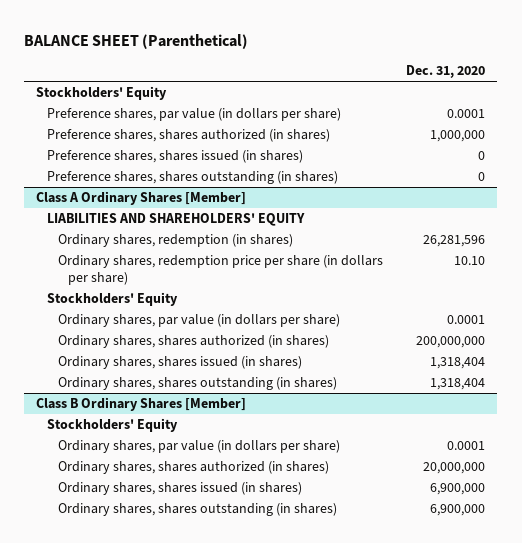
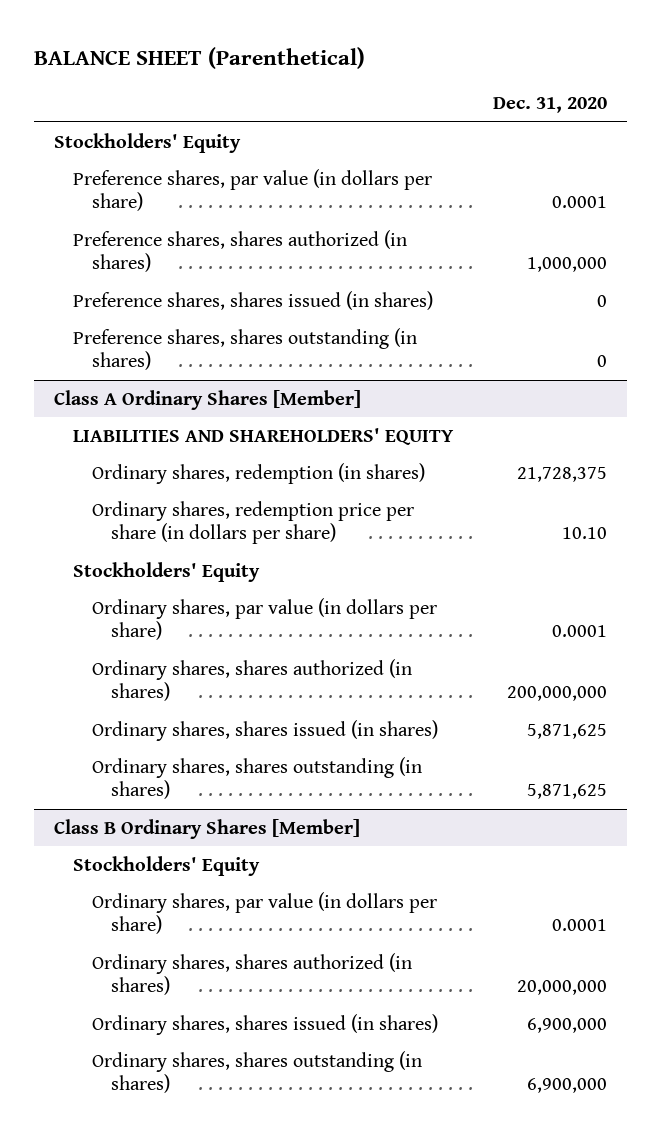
@ Class A Ordinary Shares [Member]
- Ordinary shares, redemption (in shares) | 26,281,596
+ Ordinary shares, redemption (in shares) | 21,728,375
- Ordinary shares, shares issued (in shares) | 1,318,404
- Ordinary shares, shares outstanding (in shares) | 1,318,404
+ Ordinary shares, shares issued (in shares) | 5,871,625
+ Ordinary shares, shares outstanding (in shares) | 5,871,625

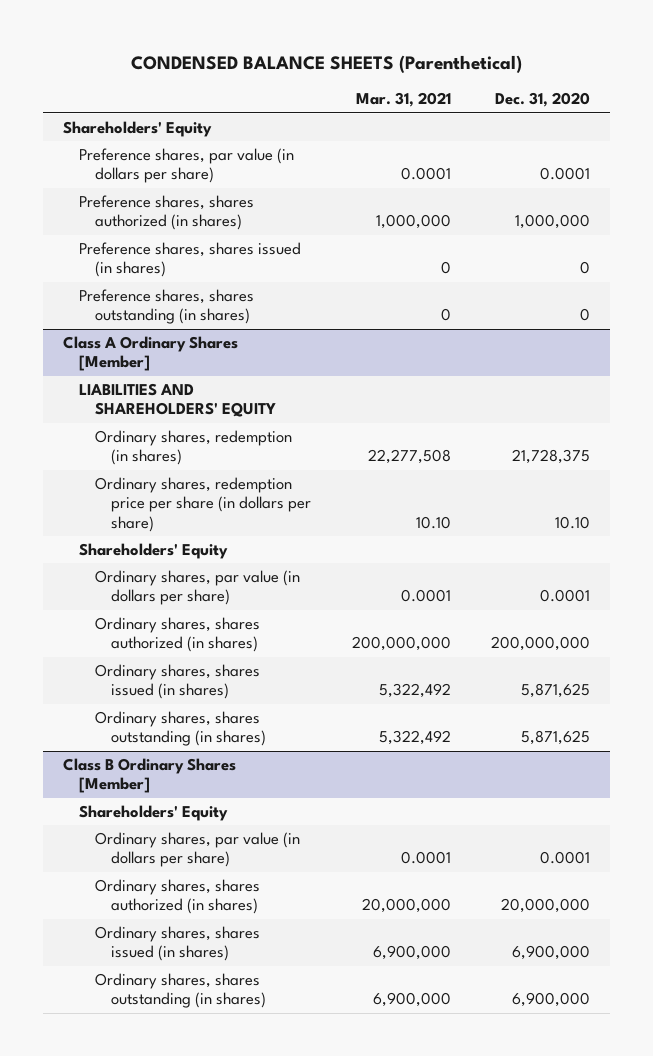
- BALANCE SHEET (Parenthetical)
+ CONDENSED BALANCE SHEETS (Parenthetical)
- | Dec. 31, 2020
+ | Mar. 31, 2021 | Dec. 31, 2020
- Stockholders' Equity
+ Shareholders' Equity
@ Class A Ordinary Shares [Member]
- Stockholders' Equity
+ Shareholders' Equity
@ Class B Ordinary Shares [Member]
- Stockholders' Equity
+ Shareholders' Equity

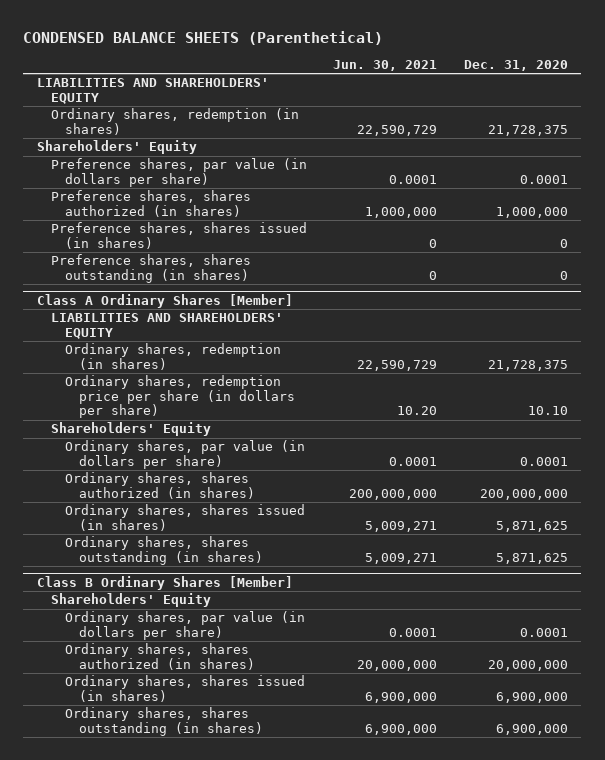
- | Mar. 31, 2021 | Dec. 31, 2020
+ | Jun. 30, 2021 | Dec. 31, 2020
+ LIABILITIES AND SHAREHOLDERS' EQUITY
+ Ordinary shares, redemption (in shares) | 22,590,729 | 21,728,375

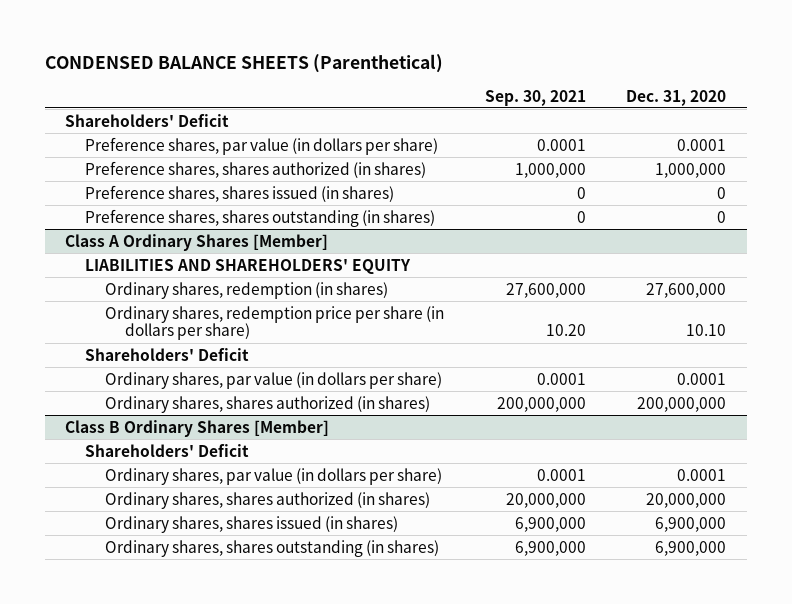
- | Jun. 30, 2021 | Dec. 31, 2020
+ | Sep. 30, 2021 | Dec. 31, 2020
- LIABILITIES AND SHAREHOLDERS' EQUITY
- Ordinary shares, redemption (in shares) | 22,590,729 | 21,728,375
- Shareholders' Equity
+ Shareholders' Deficit
@ Class A Ordinary Shares [Member]
- Ordinary shares, redemption (in shares) | 22,590,729 | 21,728,375
+ Ordinary shares, redemption (in shares) | 27,600,000 | 27,600,000
- Shareholders' Equity
+ Shareholders' Deficit
- Ordinary shares, shares issued (in shares) | 5,009,271 | 5,871,625
- Ordinary shares, shares outstanding (in shares) | 5,009,271 | 5,871,625
@ Class B Ordinary Shares [Member]
- Shareholders' Equity
+ Shareholders' Deficit

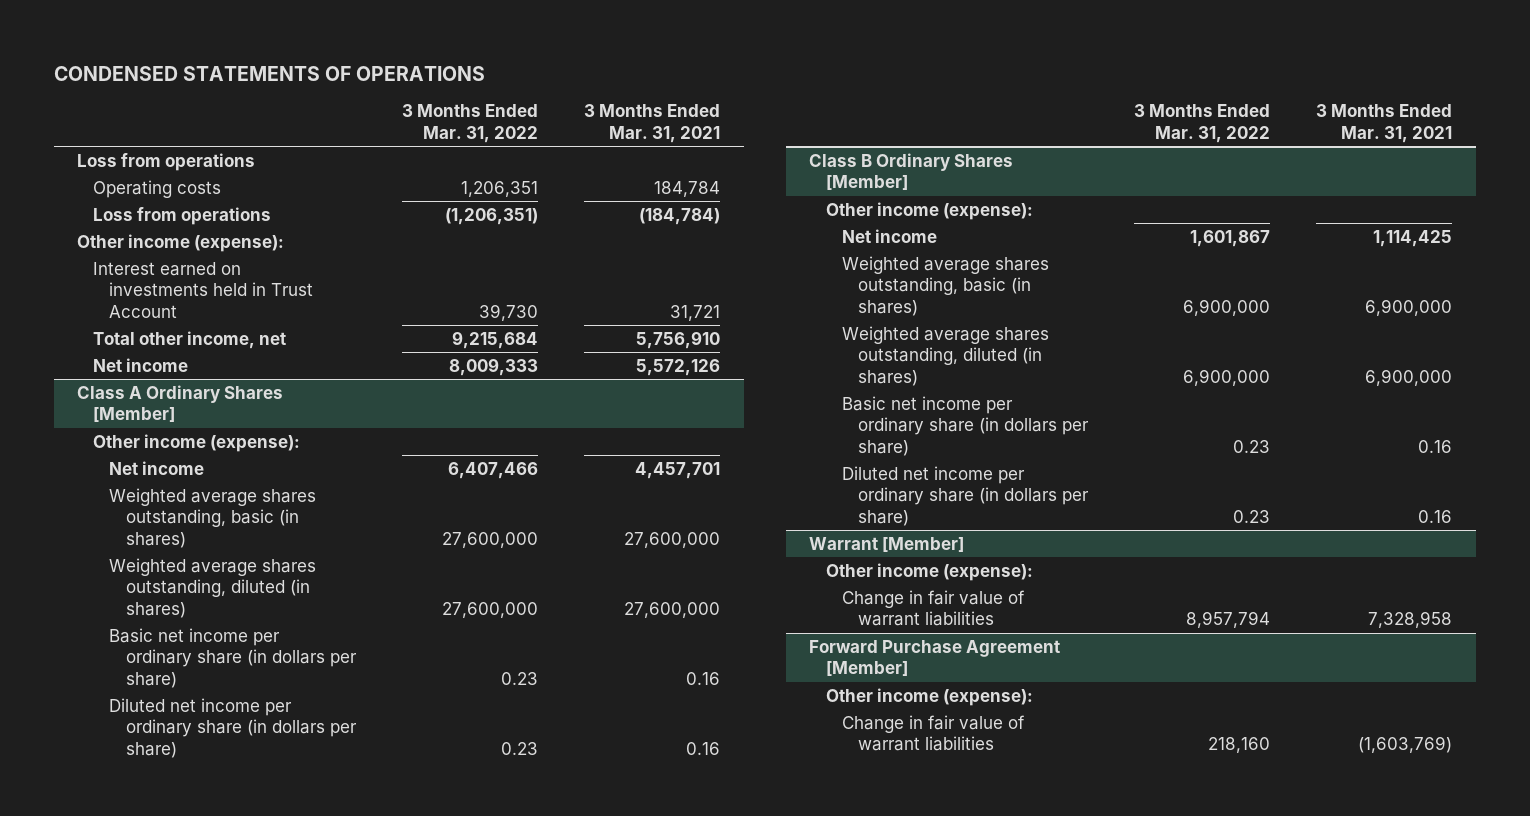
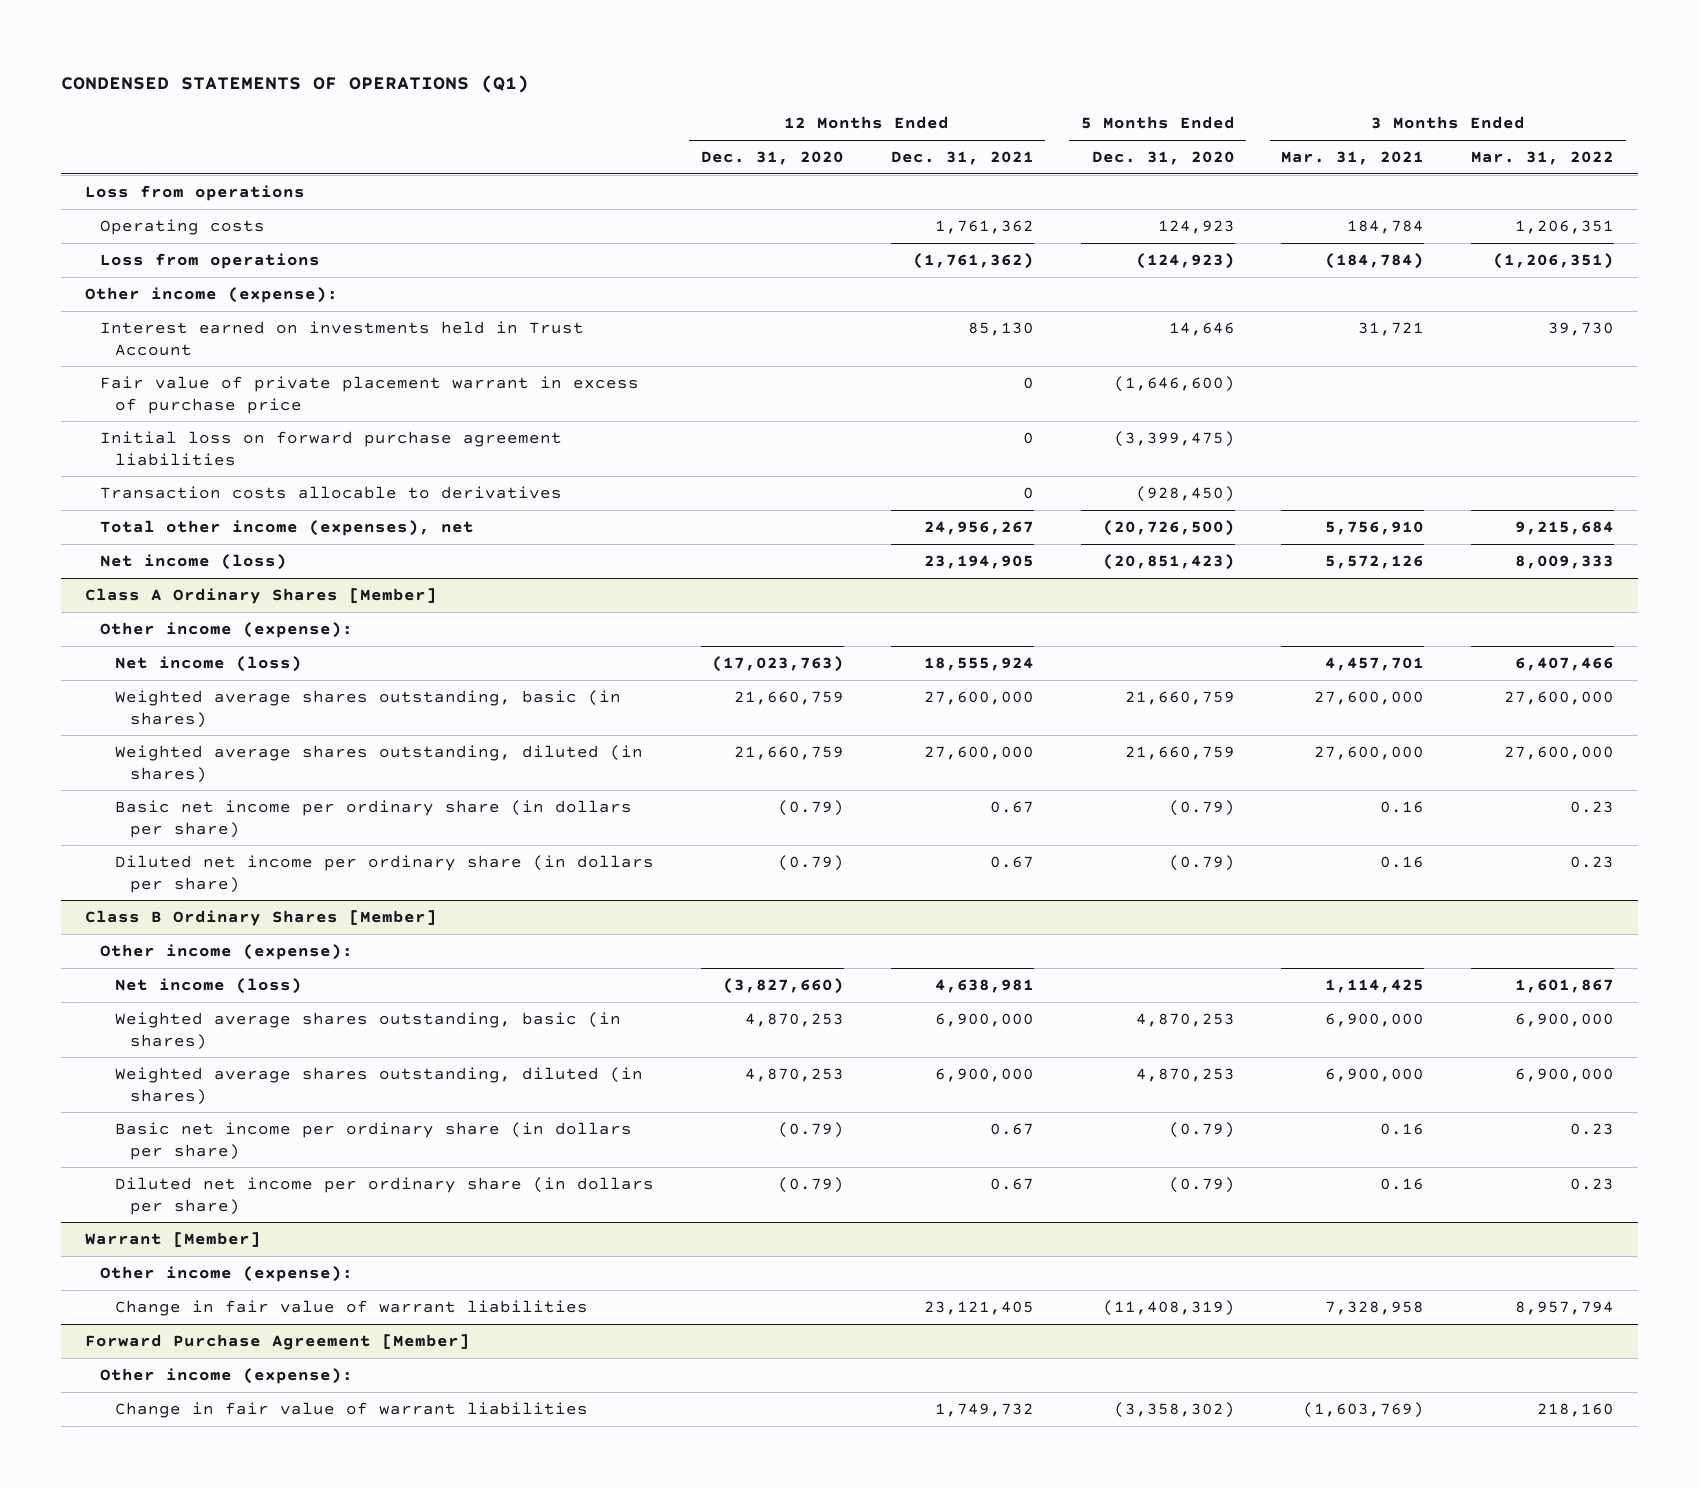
- CONDENSED STATEMENTS OF OPERATIONS
+ CONDENSED STATEMENTS OF OPERATIONS (Q1)
- | 3 Months Ended Mar. 31, 2022 | 3 Months Ended Mar. 31, 2021
+ | 12 Months Ended Dec. 31, 2020 | 12 Months Ended Dec. 31, 2021 | 5 Months Ended Dec. 31, 2020 | 3 Months Ended Mar. 31, 2021 | 3 Months Ended Mar. 31, 2022
- Total other income, net | 9,215,684 | 5,756,910
- Net income | 8,009,333 | 5,572,126
+ Fair value of private placement warrant in excess of purchase price | | 0 | (1,646,600) | |
+ Initial loss on forward purchase agreement liabilities | | 0 | (3,399,475) | |
+ Transaction costs allocable to derivatives | | 0 | (928,450) | |
+ Total other income (expenses), net | | 24,956,267 | (20,726,500) | 5,756,910 | 9,215,684
+ Net income (loss) | | 23,194,905 | (20,851,423) | 5,572,126 | 8,009,333
@ Class A Ordinary Shares [Member]
- Net income | 6,407,466 | 4,457,701
+ Net income (loss) | (17,023,763) | 18,555,924 | | 4,457,701 | 6,407,466
@ Class B Ordinary Shares [Member]
- Net income | 1,601,867 | 1,114,425
+ Net income (loss) | (3,827,660) | 4,638,981 | | 1,114,425 | 1,601,867

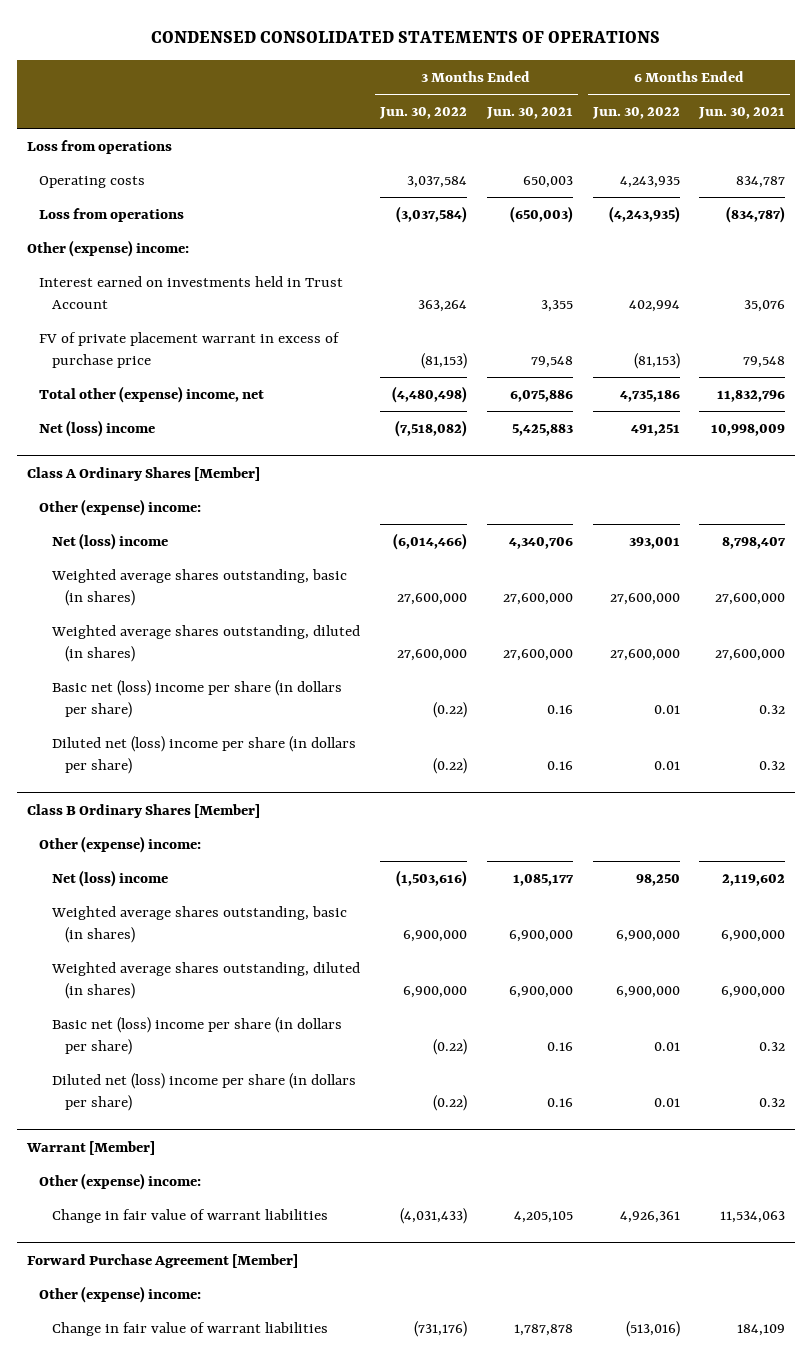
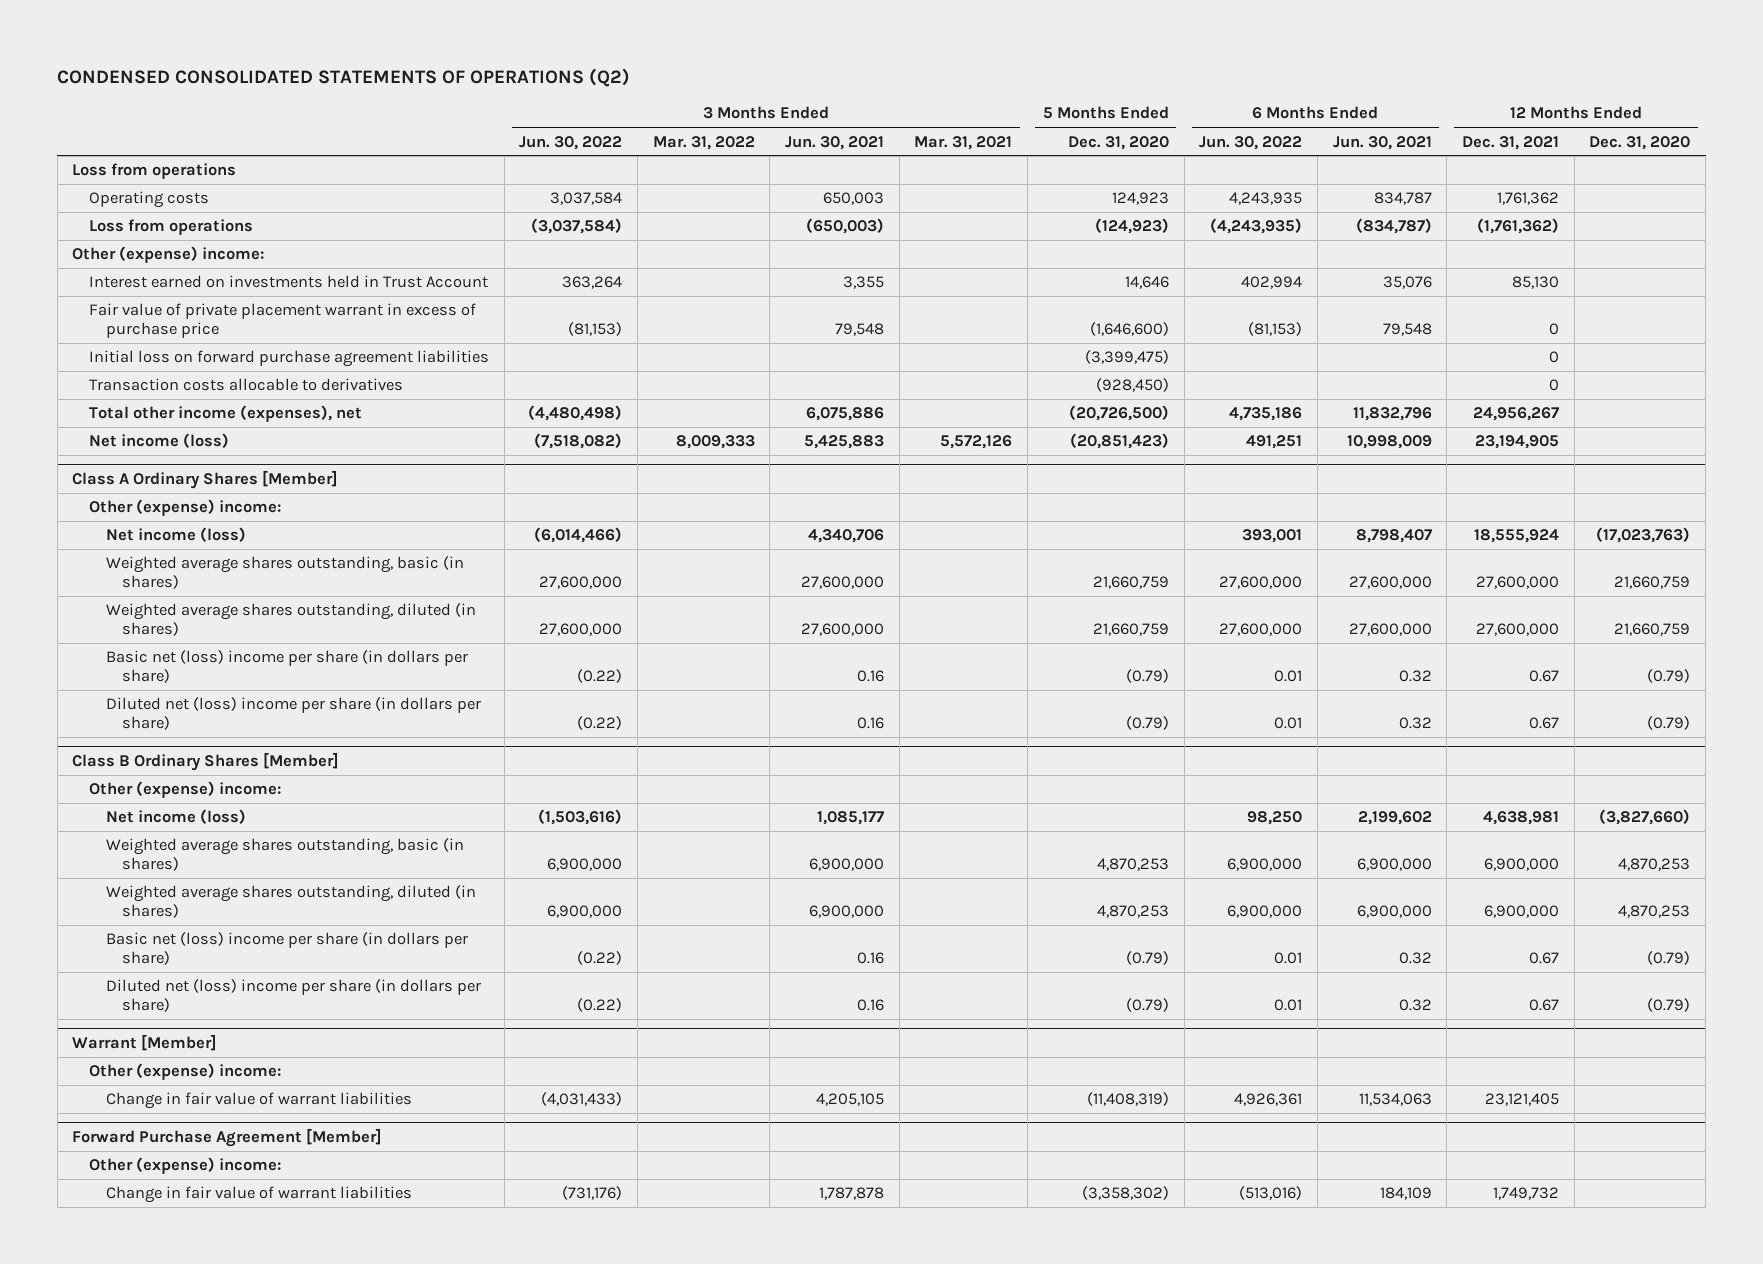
- CONDENSED CONSOLIDATED STATEMENTS OF OPERATIONS
+ CONDENSED CONSOLIDATED STATEMENTS OF OPERATIONS (Q2)
- | 3 Months Ended Jun. 30, 2022 | 3 Months Ended Jun. 30, 2021 | 6 Months Ended Jun. 30, 2022 | 6 Months Ended Jun. 30, 2021
+ | 3 Months Ended Jun. 30, 2022 | 3 Months Ended Mar. 31, 2022 | 3 Months Ended Jun. 30, 2021 | 3 Months Ended Mar. 31, 2021 | 5 Months Ended Dec. 31, 2020 | 6 Months Ended Jun. 30, 2022 | 6 Months Ended Jun. 30, 2021 | 12 Months Ended Dec. 31, 2021 | 12 Months Ended Dec. 31, 2020
- FV of private placement warrant in excess of purchase price | (81,153) | 79,548 | (81,153) | 79,548
- Total other (expense) income, net | (4,480,498) | 6,075,886 | 4,735,186 | 11,832,796
- Net (loss) income | (7,518,082) | 5,425,883 | 491,251 | 10,998,009
+ Fair value of private placement warrant in excess of purchase price | (81,153) | | 79,548 | | (1,646,600) | (81,153) | 79,548 | 0 |
+ Initial loss on forward purchase agreement liabilities | | | | | (3,399,475) | | | 0 |
+ Transaction costs allocable to derivatives | | | | | (928,450) | | | 0 |
+ Total other income (expenses), net | (4,480,498) | | 6,075,886 | | (20,726,500) | 4,735,186 | 11,832,796 | 24,956,267 |
+ Net income (loss) | (7,518,082) | 8,009,333 | 5,425,883 | 5,572,126 | (20,851,423) | 491,251 | 10,998,009 | 23,194,905 |
@ Class A Ordinary Shares [Member]
- Net (loss) income | (6,014,466) | 4,340,706 | 393,001 | 8,798,407
+ Net income (loss) | (6,014,466) | | 4,340,706 | | | 393,001 | 8,798,407 | 18,555,924 | (17,023,763)
@ Class B Ordinary Shares [Member]
- Net (loss) income | (1,503,616) | 1,085,177 | 98,250 | 2,119,602
+ Net income (loss) | (1,503,616) | | 1,085,177 | | | 98,250 | 2,199,602 | 4,638,981 | (3,827,660)

